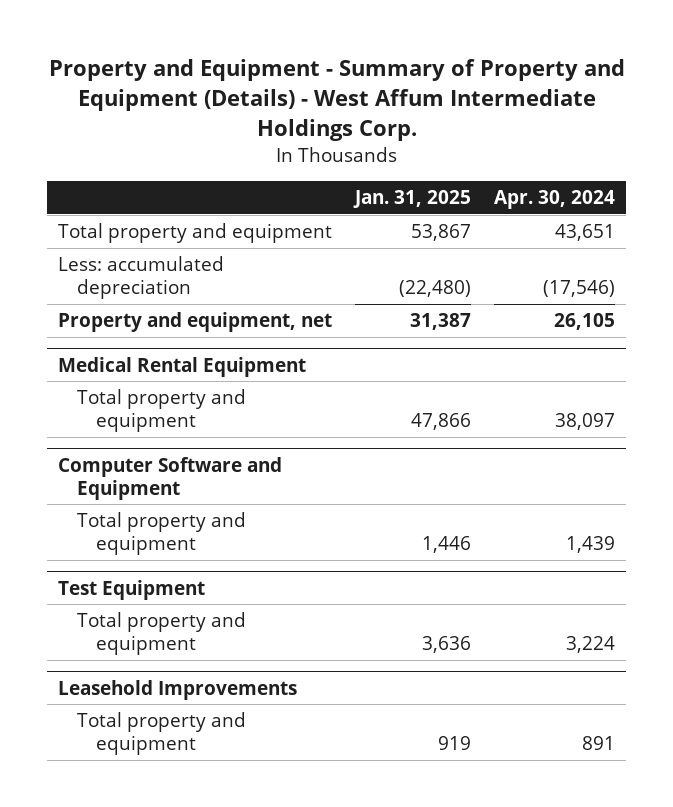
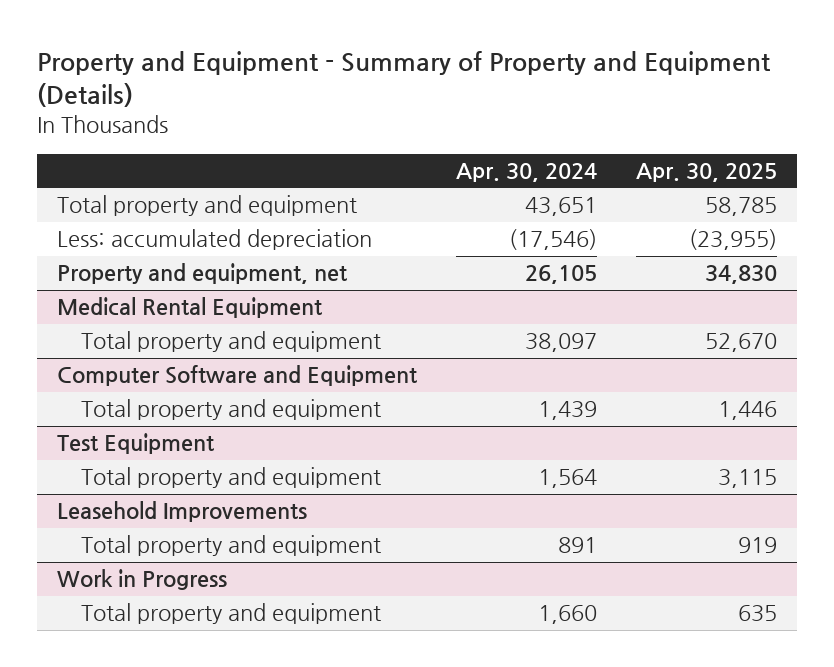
- Property and Equipment - Summary of Property and Equipment (Details) - West Affum Intermediate Holdings Corp.
+ Property and Equipment - Summary of Property and Equipment (Details)
- | Jan. 31, 2025 | Apr. 30, 2024
+ | Apr. 30, 2024 | Apr. 30, 2025
@ Test Equipment
- Total property and equipment | 3,636 | 3,224
+ Total property and equipment | 1,564 | 3,115
+ Work in Progress
+ Total property and equipment | 1,660 | 635

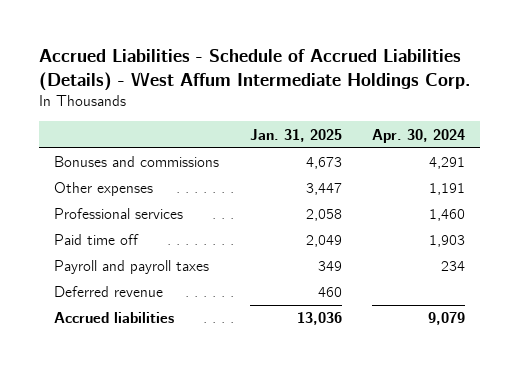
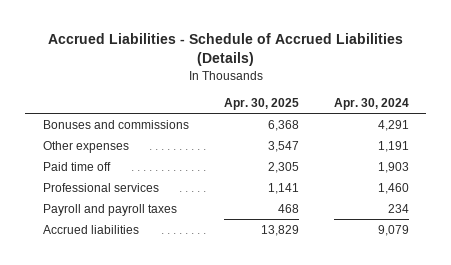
- Accrued Liabilities - Schedule of Accrued Liabilities (Details) - West Affum Intermediate Holdings Corp.
+ Accrued Liabilities - Schedule of Accrued Liabilities (Details)
- | Jan. 31, 2025 | Apr. 30, 2024
+ | Apr. 30, 2025 | Apr. 30, 2024
moved down: Professional services | 1,141 | 1,460
- Deferred revenue | 460 |

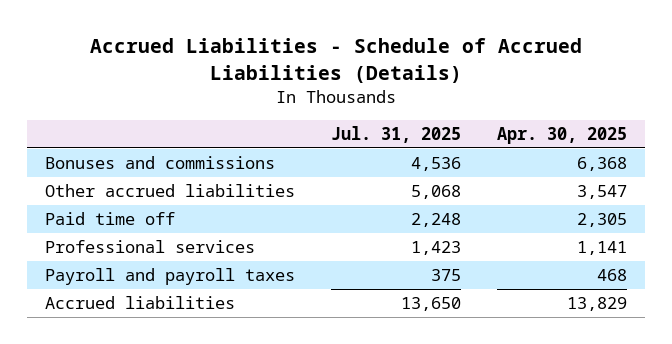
- | Apr. 30, 2025 | Apr. 30, 2024
+ | Jul. 31, 2025 | Apr. 30, 2025
- Other expenses | 3,547 | 1,191
+ Other accrued liabilities | 5,068 | 3,547

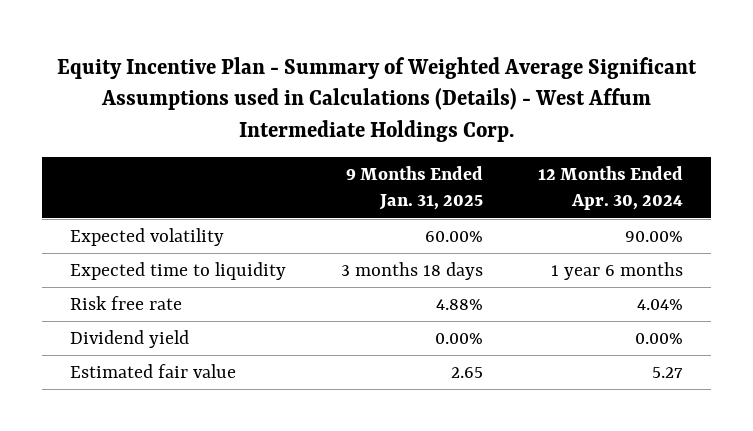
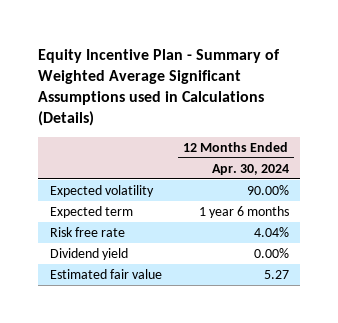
- Equity Incentive Plan - Summary of Weighted Average Significant Assumptions used in Calculations (Details) - West Affum Intermediate Holdings Corp.
+ Equity Incentive Plan - Summary of Weighted Average Significant Assumptions used in Calculations (Details)
- | 9 Months Ended Jan. 31, 2025 | 12 Months Ended Apr. 30, 2024
+ | 12 Months Ended Apr. 30, 2024
- Expected time to liquidity | 3 months 18 days | 1 year 6 months
+ Expected term | 1 year 6 months

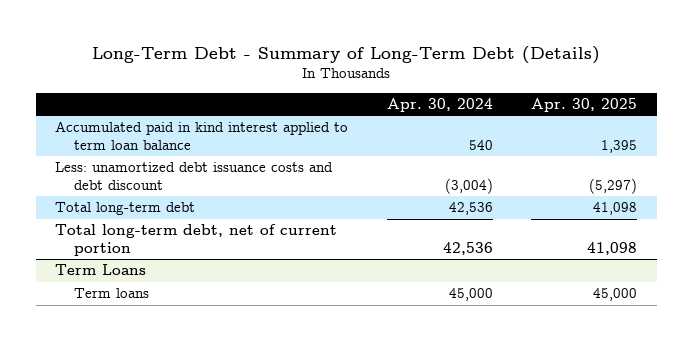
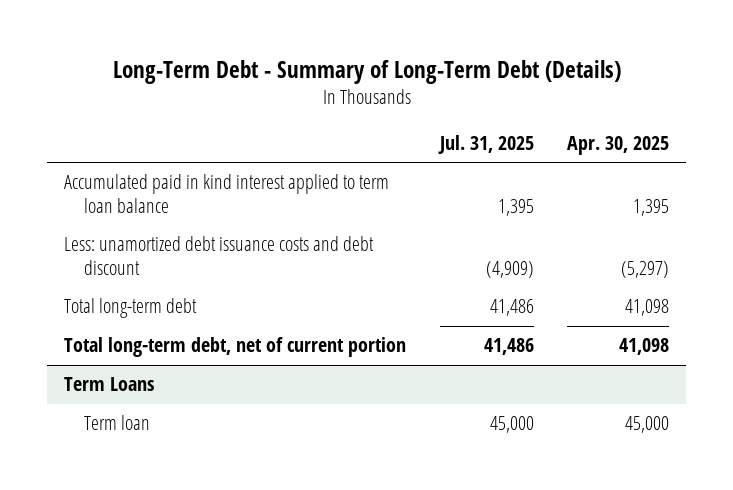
- | Apr. 30, 2024 | Apr. 30, 2025
+ | Jul. 31, 2025 | Apr. 30, 2025
@ Term Loans
- Term loans | 45,000 | 45,000
+ Term loan | 45,000 | 45,000

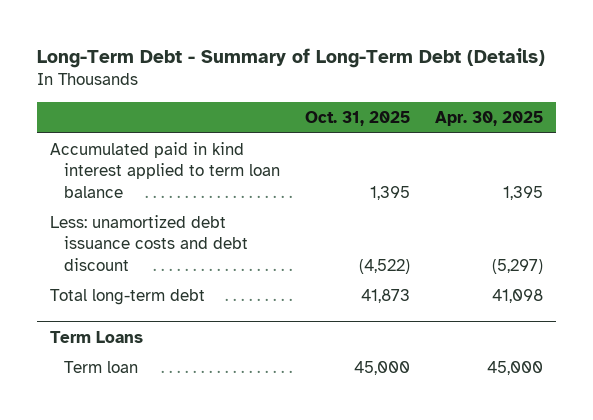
- | Jul. 31, 2025 | Apr. 30, 2025
+ | Oct. 31, 2025 | Apr. 30, 2025
- Total long-term debt, net of current portion | 41,486 | 41,098

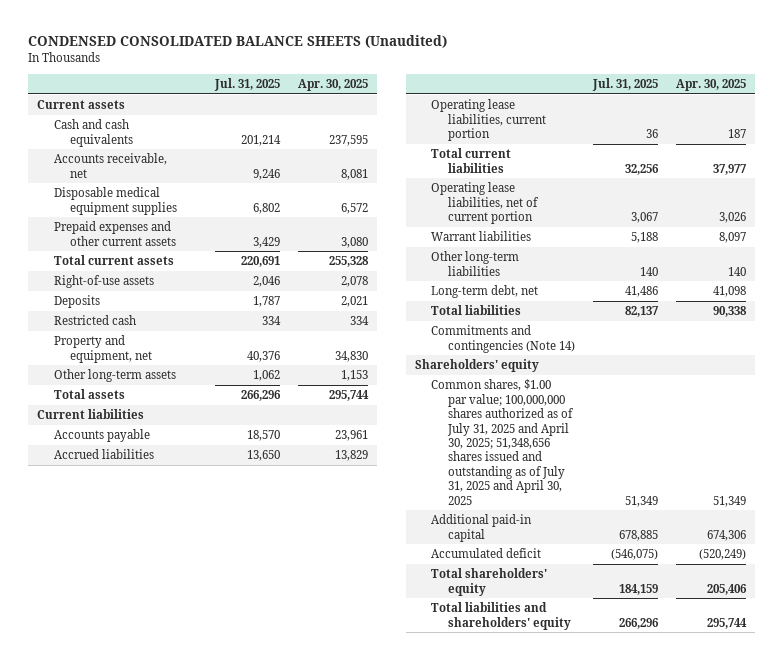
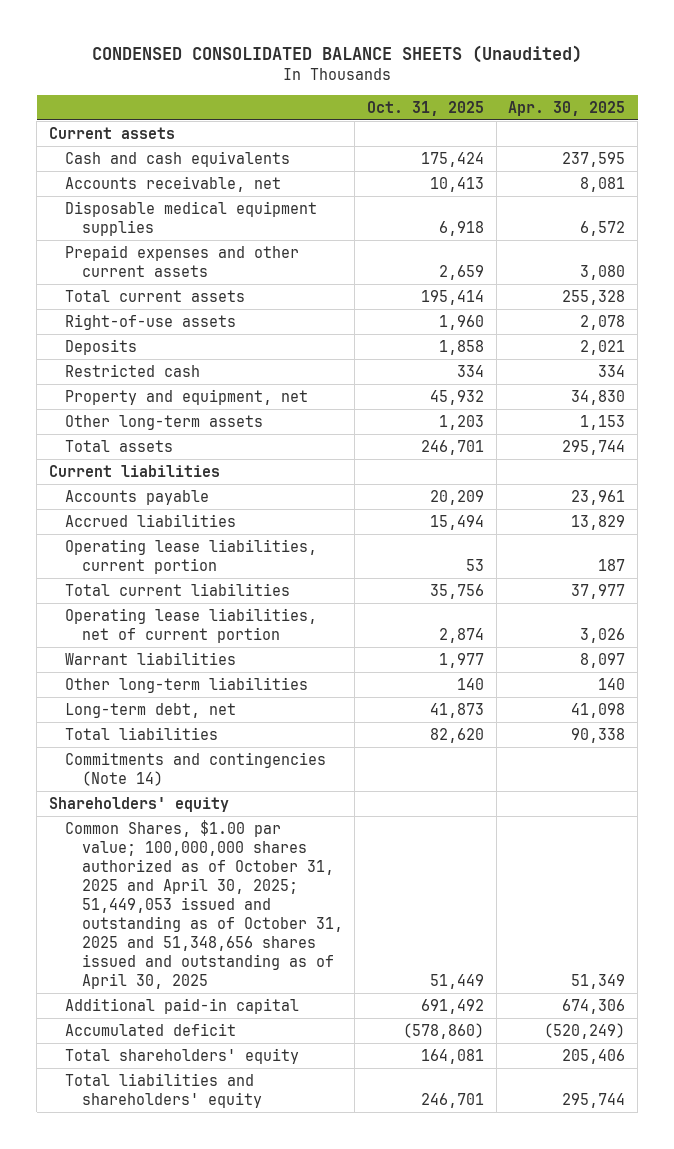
- | Jul. 31, 2025 | Apr. 30, 2025
+ | Oct. 31, 2025 | Apr. 30, 2025
- Common shares, $1.00 par value; 100,000,000 shares authorized as of July 31, 2025 and April 30, 2025; 51,348,656 shares issued and outstanding as of July 31, 2025 and April 30, 2025 | 51,349 | 51,349
+ Common Shares, $1.00 par value; 100,000,000 shares authorized as of October 31, 2025 and April 30, 2025; 51,449,053 issued and outstanding as of October 31, 2025 and 51,348,656 shares issued and outstanding as of April 30, 2025 | 51,449 | 51,349

